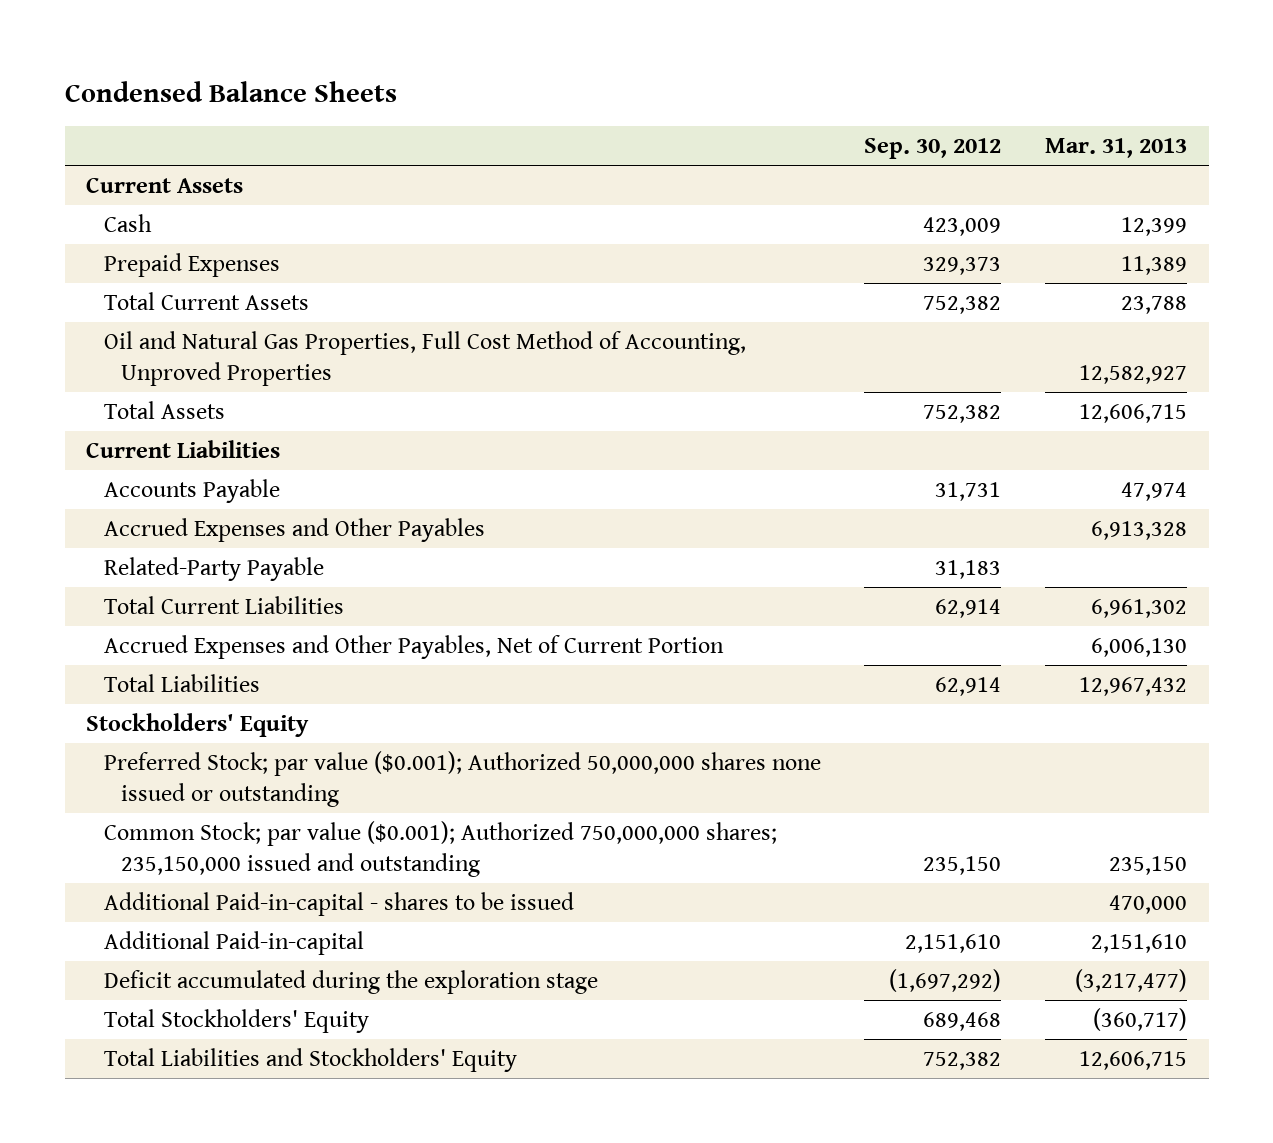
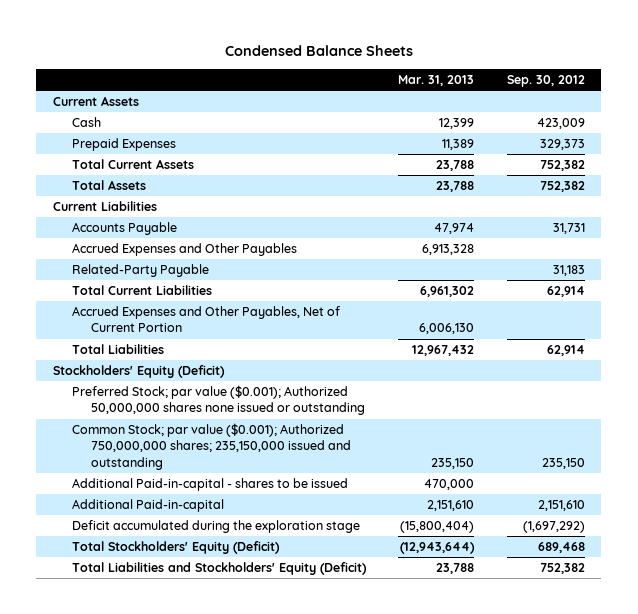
- | Sep. 30, 2012 | Mar. 31, 2013
+ | Mar. 31, 2013 | Sep. 30, 2012
- Oil and Natural Gas Properties, Full Cost Method of Accounting, Unproved Properties | | 12,582,927
- Total Assets | 752,382 | 12,606,715
+ Total Assets | 23,788 | 752,382
- Stockholders' Equity
+ Stockholders' Equity (Deficit)
- Deficit accumulated during the exploration stage | (1,697,292) | (3,217,477)
- Total Stockholders' Equity | 689,468 | (360,717)
- Total Liabilities and Stockholders' Equity | 752,382 | 12,606,715
+ Deficit accumulated during the exploration stage | (15,800,404) | (1,697,292)
+ Total Stockholders' Equity (Deficit) | (12,943,644) | 689,468
+ Total Liabilities and Stockholders' Equity (Deficit) | 23,788 | 752,382

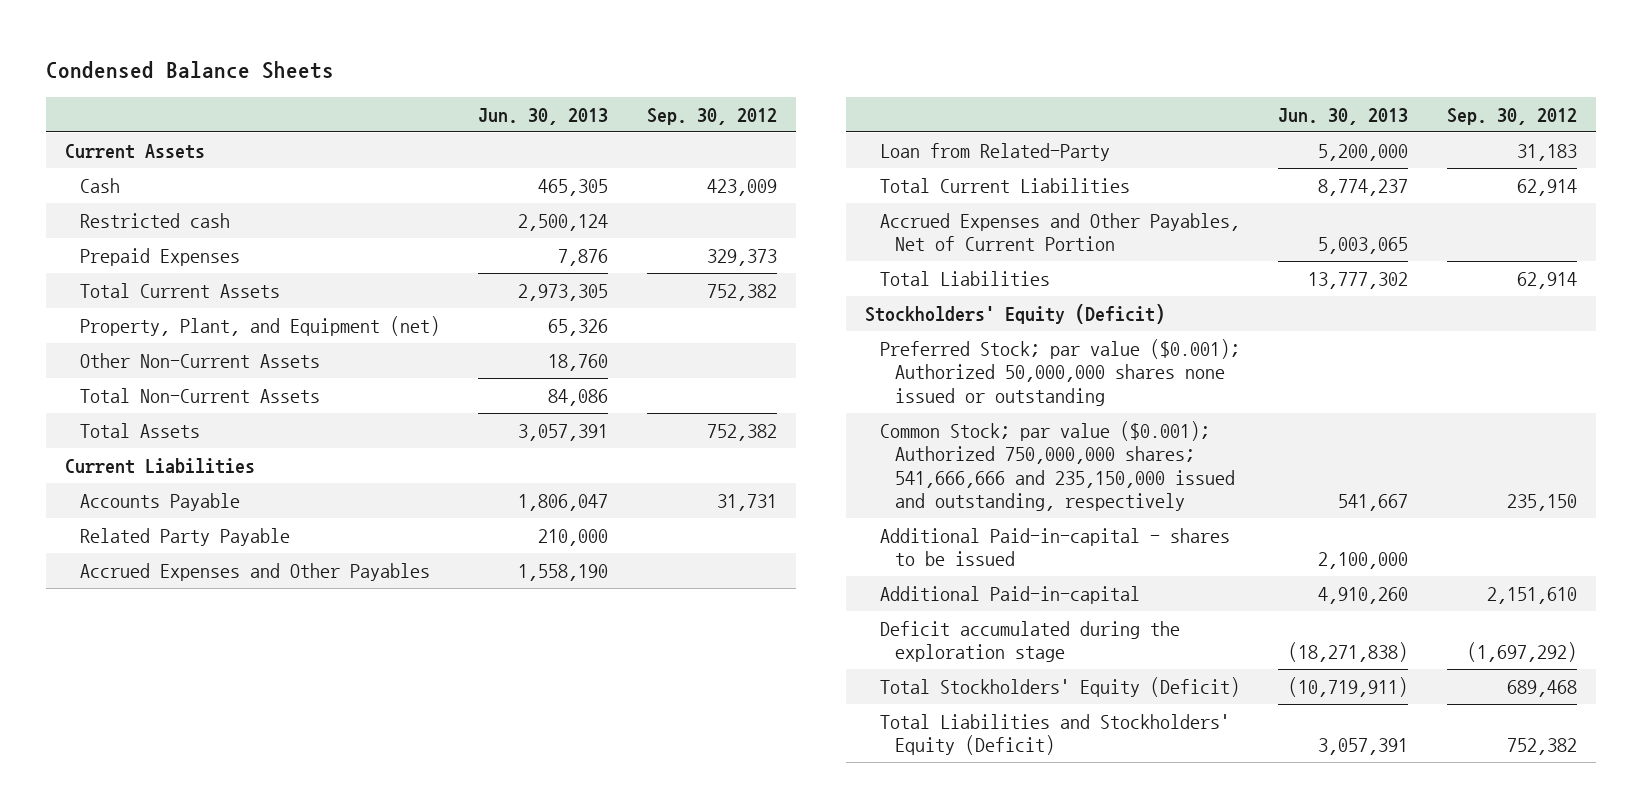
- | Mar. 31, 2013 | Sep. 30, 2012
+ | Jun. 30, 2013 | Sep. 30, 2012
+ Restricted cash | 2,500,124 |
+ Property, Plant, and Equipment (net) | 65,326 |
+ Other Non-Current Assets | 18,760 |
+ Total Non-Current Assets | 84,086 |
+ Related Party Payable | 210,000 |
- Related-Party Payable | | 31,183
+ Loan from Related-Party | 5,200,000 | 31,183
- Common Stock; par value ($0.001); Authorized 750,000,000 shares; 235,150,000 issued and outstanding | 235,150 | 235,150
+ Common Stock; par value ($0.001); Authorized 750,000,000 shares; 541,666,666 and 235,150,000 issued and outstanding, respectively | 541,667 | 235,150

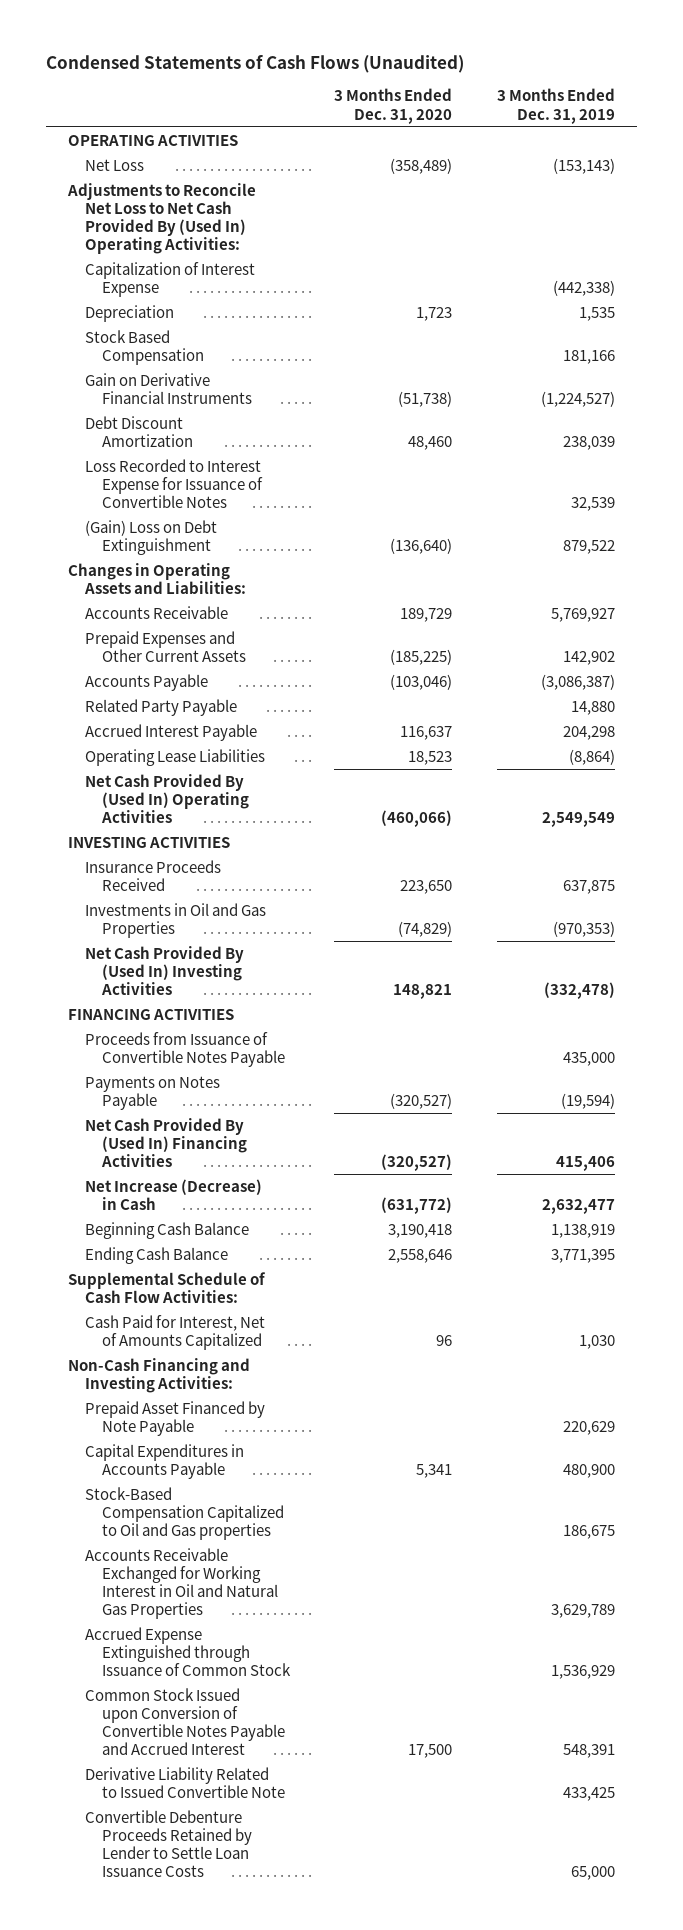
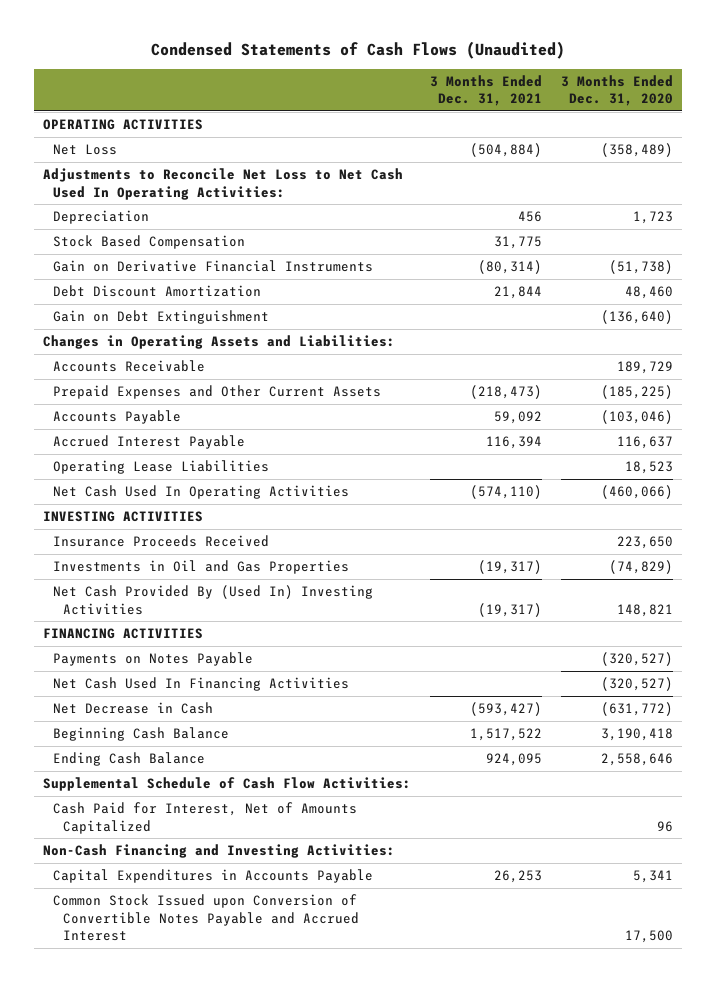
- | 3 Months Ended Dec. 31, 2020 | 3 Months Ended Dec. 31, 2019
+ | 3 Months Ended Dec. 31, 2021 | 3 Months Ended Dec. 31, 2020
- Adjustments to Reconcile Net Loss to Net Cash Provided By (Used In) Operating Activities:
- Capitalization of Interest Expense | | (442,338)
+ Adjustments to Reconcile Net Loss to Net Cash Used In Operating Activities:
- Loss Recorded to Interest Expense for Issuance of Convertible Notes | | 32,539
- (Gain) Loss on Debt Extinguishment | (136,640) | 879,522
+ Gain on Debt Extinguishment | | (136,640)
- Related Party Payable | | 14,880
- Net Cash Provided By (Used In) Operating Activities | (460,066) | 2,549,549
+ Net Cash Used In Operating Activities | (574,110) | (460,066)
- Proceeds from Issuance of Convertible Notes Payable | | 435,000
- Net Cash Provided By (Used In) Financing Activities | (320,527) | 415,406
- Net Increase (Decrease) in Cash | (631,772) | 2,632,477
+ Net Cash Used In Financing Activities | | (320,527)
+ Net Decrease in Cash | (593,427) | (631,772)
- Prepaid Asset Financed by Note Payable | | 220,629
- Stock-Based Compensation Capitalized to Oil and Gas properties | | 186,675
- Accounts Receivable Exchanged for Working Interest in Oil and Natural Gas Properties | | 3,629,789
- Accrued Expense Extinguished through Issuance of Common Stock | | 1,536,929
- Derivative Liability Related to Issued Convertible Note | | 433,425
- Convertible Debenture Proceeds Retained by Lender to Settle Loan Issuance Costs | | 65,000

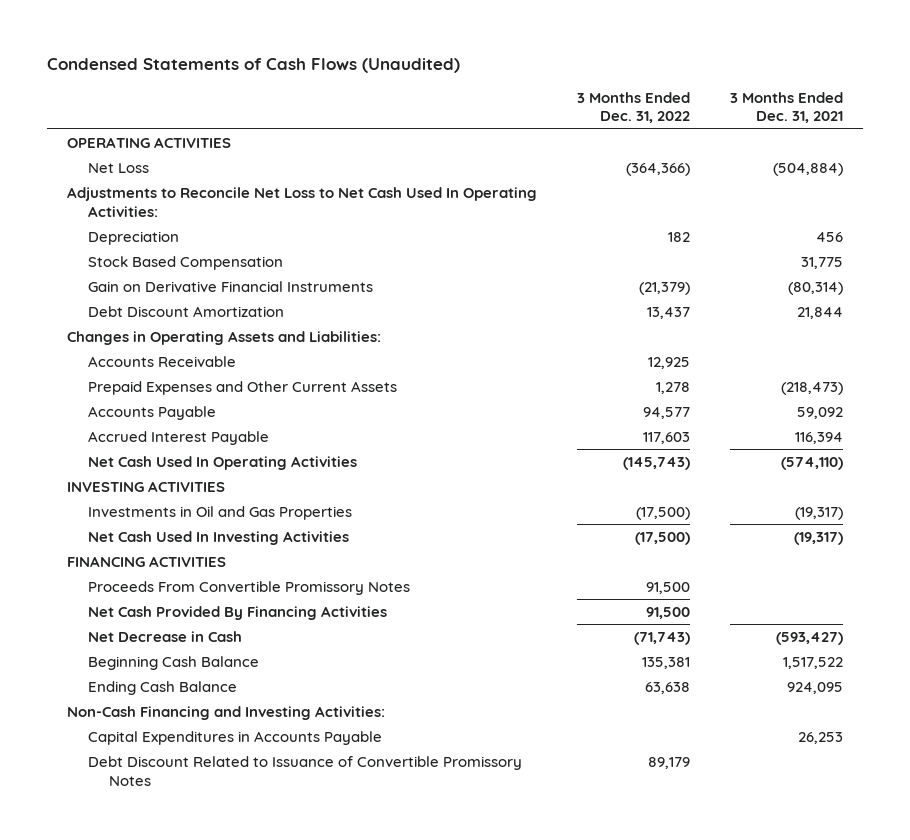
- | 3 Months Ended Dec. 31, 2021 | 3 Months Ended Dec. 31, 2020
+ | 3 Months Ended Dec. 31, 2022 | 3 Months Ended Dec. 31, 2021
- Gain on Debt Extinguishment | | (136,640)
- Operating Lease Liabilities | | 18,523
- Insurance Proceeds Received | | 223,650
- Net Cash Provided By (Used In) Investing Activities | (19,317) | 148,821
+ Net Cash Used In Investing Activities | (17,500) | (19,317)
- Payments on Notes Payable | | (320,527)
- Net Cash Used In Financing Activities | | (320,527)
+ Proceeds From Convertible Promissory Notes | 91,500 |
+ Net Cash Provided By Financing Activities | 91,500 |
- Supplemental Schedule of Cash Flow Activities:
- Cash Paid for Interest, Net of Amounts Capitalized | | 96
- Common Stock Issued upon Conversion of Convertible Notes Payable and Accrued Interest | | 17,500
+ Debt Discount Related to Issuance of Convertible Promissory Notes | 89,179 |

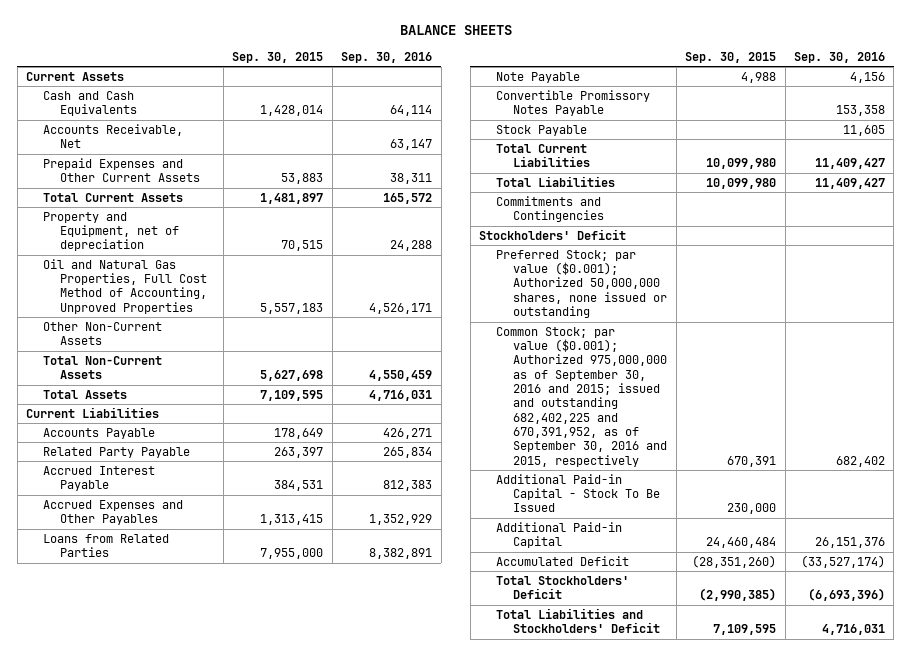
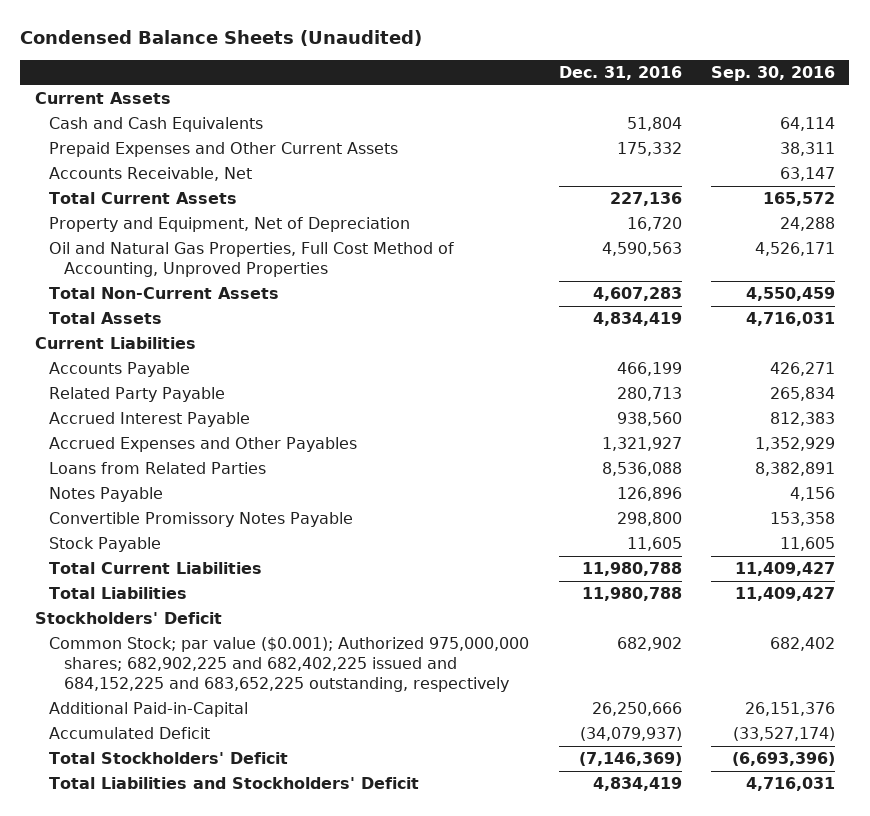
- BALANCE SHEETS
+ Condensed Balance Sheets (Unaudited)
- | Sep. 30, 2015 | Sep. 30, 2016
+ | Dec. 31, 2016 | Sep. 30, 2016
moved down: Accounts Receivable, Net | | 63,147
- Property and Equipment, net of depreciation | 70,515 | 24,288
+ Property and Equipment, Net of Depreciation | 16,720 | 24,288
- Other Non-Current Assets
- Note Payable | 4,988 | 4,156
+ Notes Payable | 126,896 | 4,156
- Commitments and Contingencies
- Preferred Stock; par value ($0.001); Authorized 50,000,000 shares, none issued or outstanding
- Common Stock; par value ($0.001); Authorized 975,000,000 as of September 30, 2016 and 2015; issued and outstanding 682,402,225 and 670,391,952, as of September 30, 2016 and 2015, respectively | 670,391 | 682,402
- Additional Paid-in Capital - Stock To Be Issued | 230,000 |
- Additional Paid-in Capital | 24,460,484 | 26,151,376
+ Common Stock; par value ($0.001); Authorized 975,000,000 shares; 682,902,225 and 682,402,225 issued and 684,152,225 and 683,652,225 outstanding, respectively | 682,902 | 682,402
+ Additional Paid-in-Capital | 26,250,666 | 26,151,376

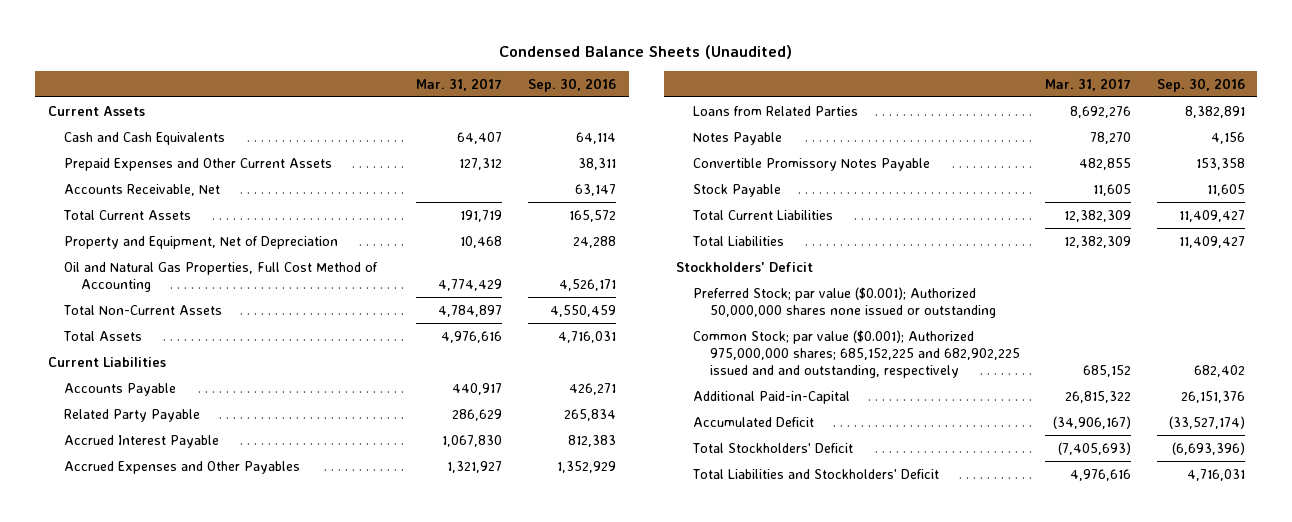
- | Dec. 31, 2016 | Sep. 30, 2016
+ | Mar. 31, 2017 | Sep. 30, 2016
- Oil and Natural Gas Properties, Full Cost Method of Accounting, Unproved Properties | 4,590,563 | 4,526,171
+ Oil and Natural Gas Properties, Full Cost Method of Accounting | 4,774,429 | 4,526,171
- Common Stock; par value ($0.001); Authorized 975,000,000 shares; 682,902,225 and 682,402,225 issued and 684,152,225 and 683,652,225 outstanding, respectively | 682,902 | 682,402
+ Preferred Stock; par value ($0.001); Authorized 50,000,000 shares none issued or outstanding
+ Common Stock; par value ($0.001); Authorized 975,000,000 shares; 685,152,225 and 682,902,225 issued and and outstanding, respectively | 685,152 | 682,402

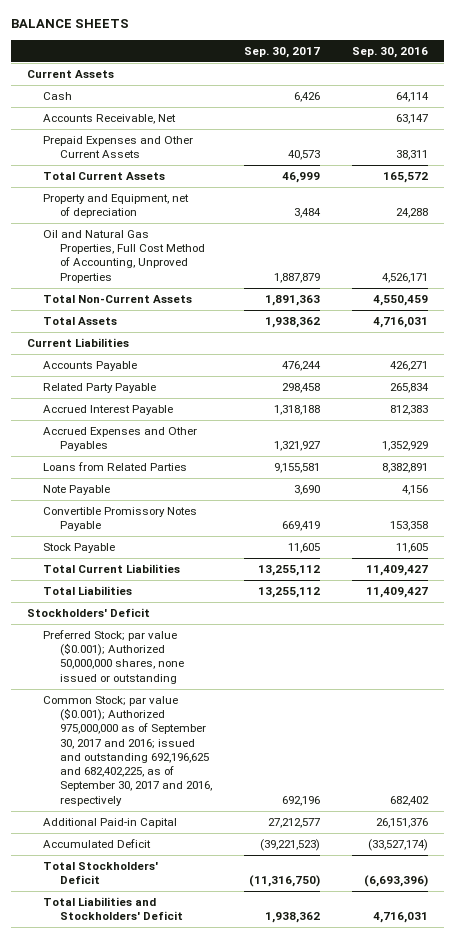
- Condensed Balance Sheets (Unaudited)
+ BALANCE SHEETS
- | Mar. 31, 2017 | Sep. 30, 2016
+ | Sep. 30, 2017 | Sep. 30, 2016
- Cash and Cash Equivalents | 64,407 | 64,114
+ Cash | 6,426 | 64,114
moved down: Prepaid Expenses and Other Current Assets | 40,573 | 38,311
- Property and Equipment, Net of Depreciation | 10,468 | 24,288
- Oil and Natural Gas Properties, Full Cost Method of Accounting | 4,774,429 | 4,526,171
+ Property and Equipment, net of depreciation | 3,484 | 24,288
+ Oil and Natural Gas Properties, Full Cost Method of Accounting, Unproved Properties | 1,887,879 | 4,526,171
- Notes Payable | 78,270 | 4,156
+ Note Payable | 3,690 | 4,156
- Preferred Stock; par value ($0.001); Authorized 50,000,000 shares none issued or outstanding
- Common Stock; par value ($0.001); Authorized 975,000,000 shares; 685,152,225 and 682,902,225 issued and and outstanding, respectively | 685,152 | 682,402
- Additional Paid-in-Capital | 26,815,322 | 26,151,376
+ Preferred Stock; par value ($0.001); Authorized 50,000,000 shares, none issued or outstanding
+ Common Stock; par value ($0.001); Authorized 975,000,000 as of September 30, 2017 and 2016; issued and outstanding 692,196,625 and 682,402,225, as of September 30, 2017 and 2016, respectively | 692,196 | 682,402
+ Additional Paid-in Capital | 27,212,577 | 26,151,376

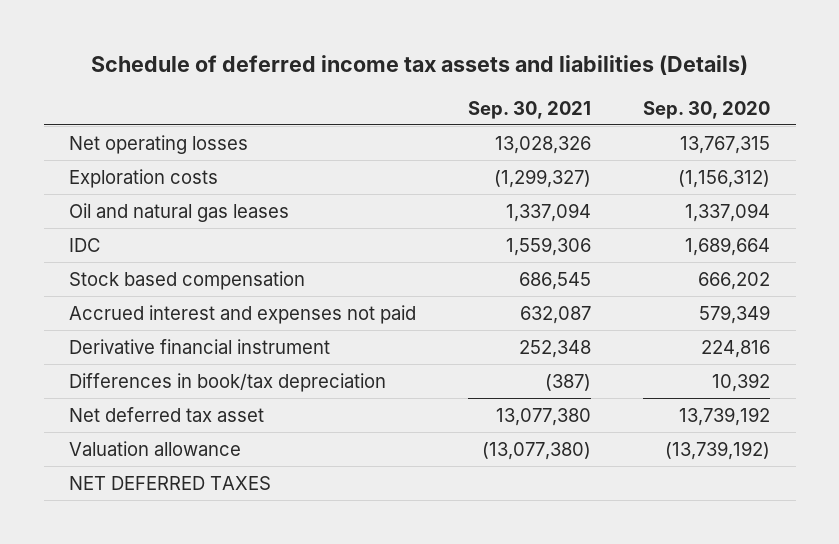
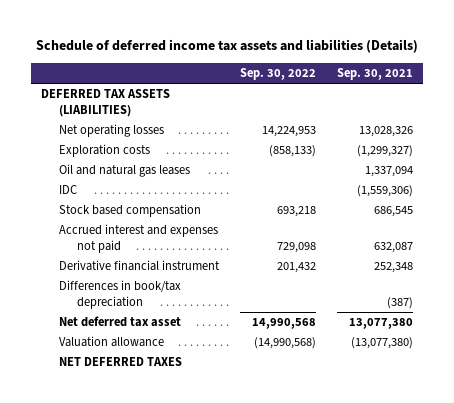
- | Sep. 30, 2021 | Sep. 30, 2020
+ | Sep. 30, 2022 | Sep. 30, 2021
+ DEFERRED TAX ASSETS (LIABILITIES)
- IDC | 1,559,306 | 1,689,664
+ IDC | | (1,559,306)

